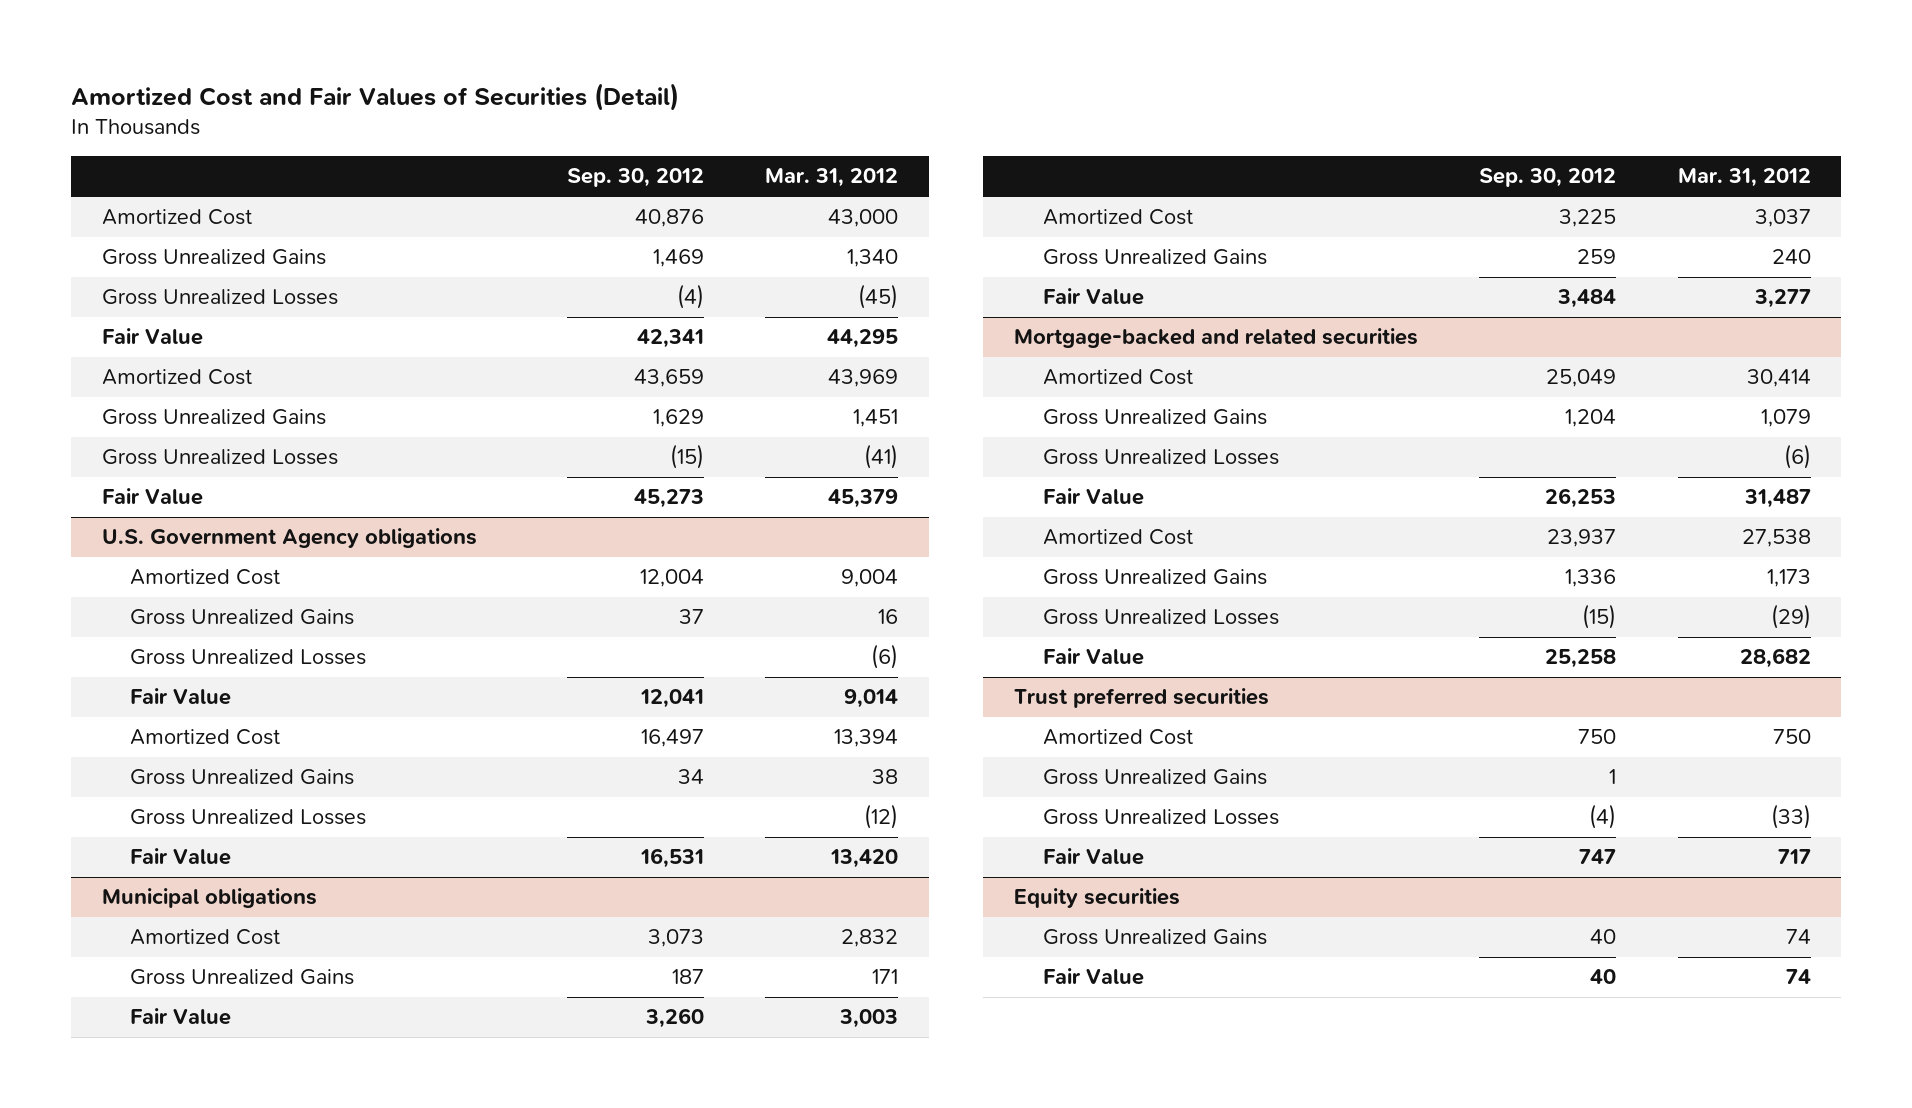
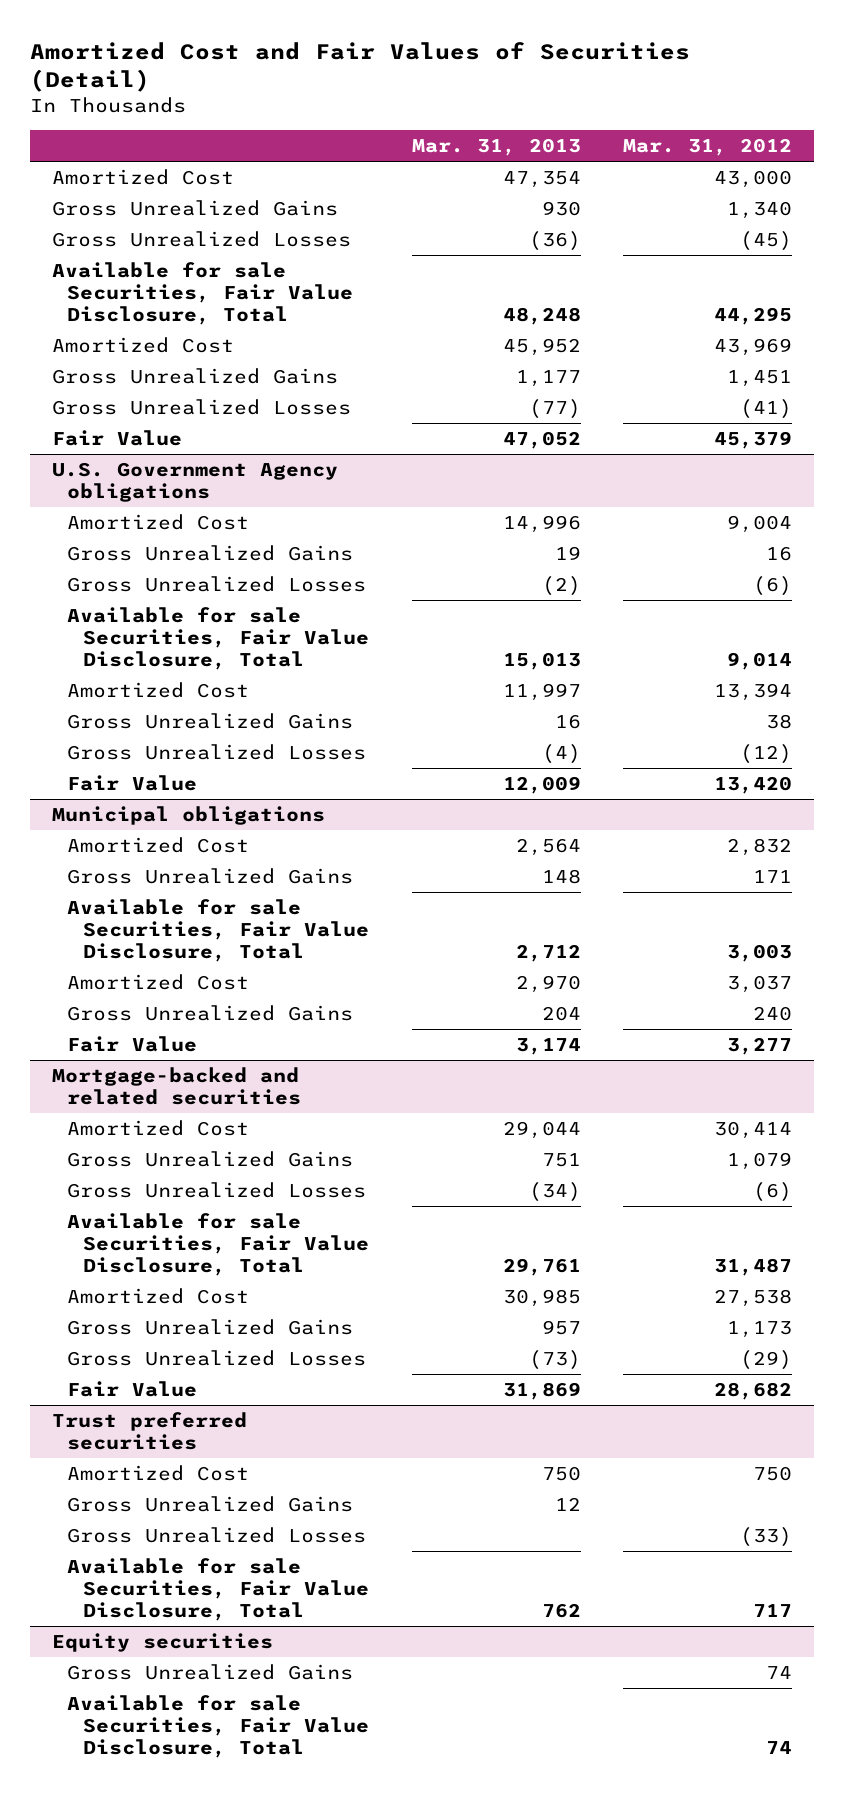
- | Sep. 30, 2012 | Mar. 31, 2012
+ | Mar. 31, 2013 | Mar. 31, 2012
- Fair Value | 42,341 | 44,295
+ Available for sale Securities, Fair Value Disclosure, Total | 48,248 | 44,295
@ U.S. Government Agency obligations
- Fair Value | 12,041 | 9,014
+ Available for sale Securities, Fair Value Disclosure, Total | 15,013 | 9,014
@ Municipal obligations
- Fair Value | 3,260 | 3,003
+ Available for sale Securities, Fair Value Disclosure, Total | 2,712 | 3,003
@ Mortgage-backed and related securities
- Fair Value | 26,253 | 31,487
+ Available for sale Securities, Fair Value Disclosure, Total | 29,761 | 31,487
@ Trust preferred securities
- Fair Value | 747 | 717
+ Available for sale Securities, Fair Value Disclosure, Total | 762 | 717
@ Equity securities
- Fair Value | 40 | 74
+ Available for sale Securities, Fair Value Disclosure, Total | | 74

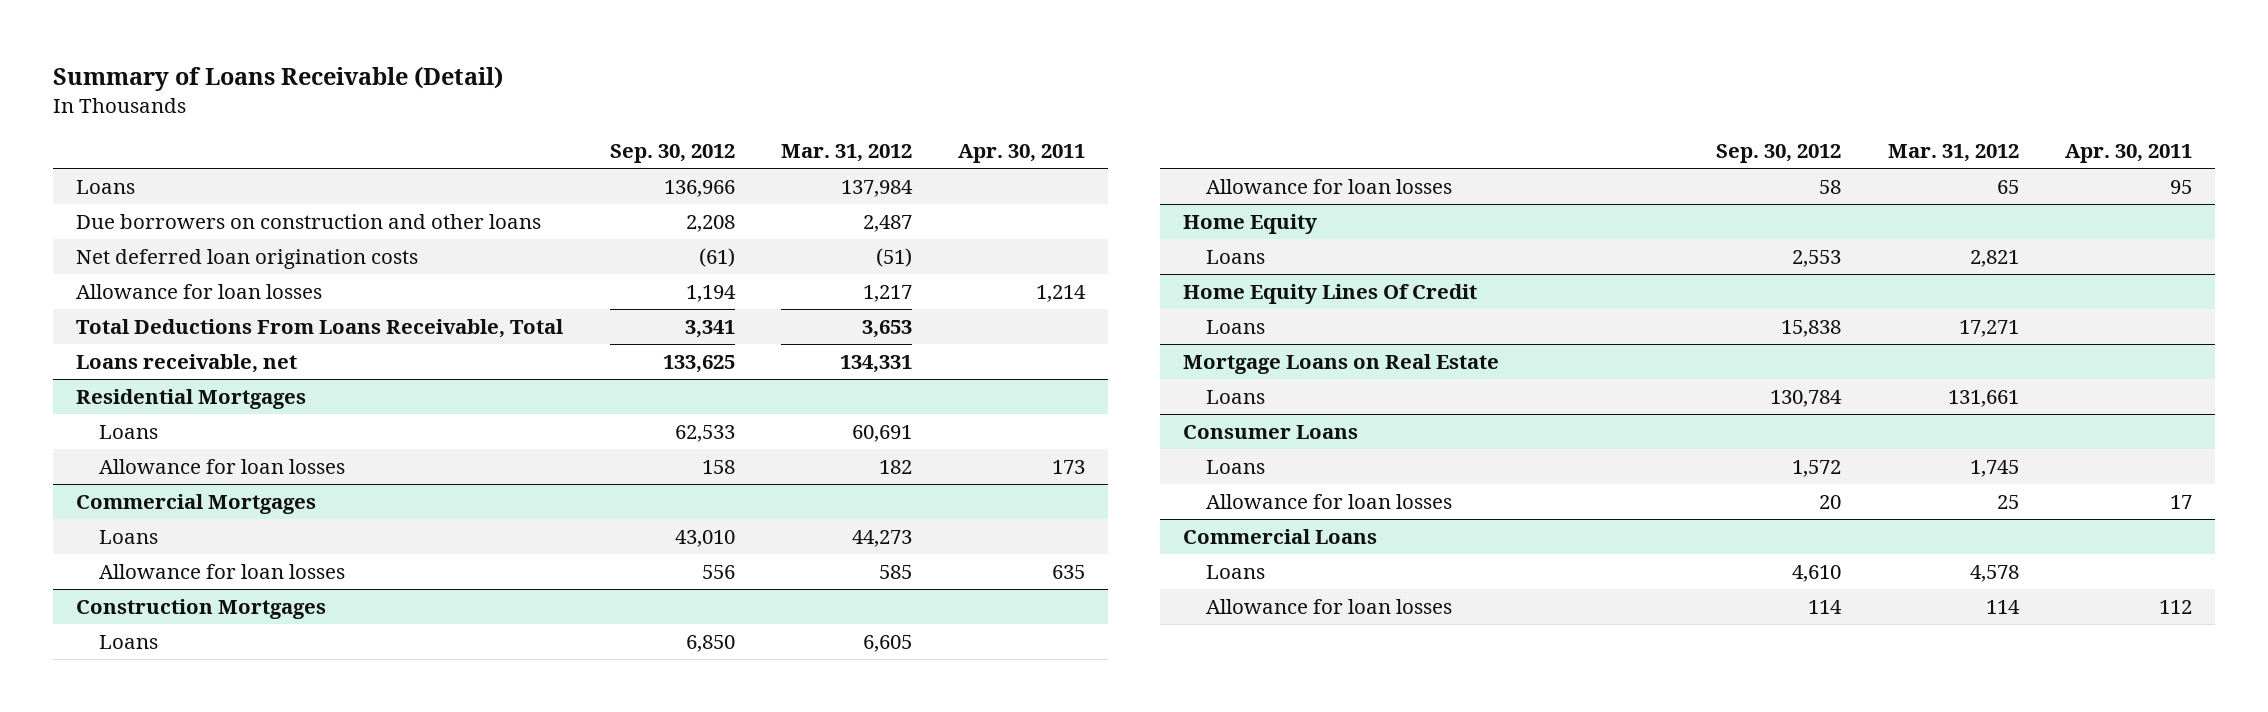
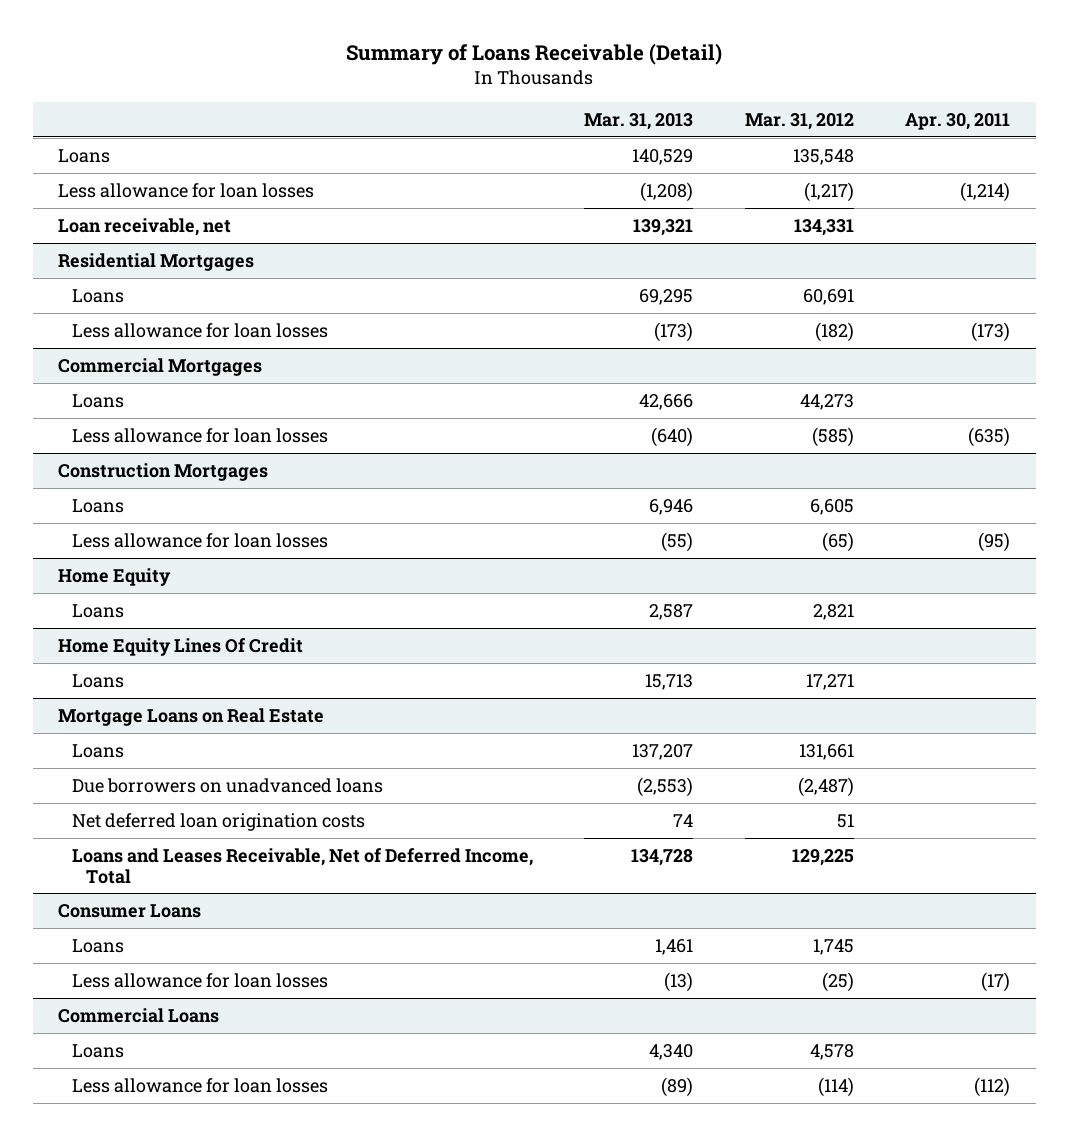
- | Sep. 30, 2012 | Mar. 31, 2012 | Apr. 30, 2011
+ | Mar. 31, 2013 | Mar. 31, 2012 | Apr. 30, 2011
- Loans | 136,966 | 137,984 |
- Due borrowers on construction and other loans | 2,208 | 2,487 |
- Net deferred loan origination costs | (61) | (51) |
- Allowance for loan losses | 1,194 | 1,217 | 1,214
- Total Deductions From Loans Receivable, Total | 3,341 | 3,653 |
- Loans receivable, net | 133,625 | 134,331 |
+ Loans | 140,529 | 135,548 |
+ Less allowance for loan losses | (1,208) | (1,217) | (1,214)
+ Loan receivable, net | 139,321 | 134,331 |
@ Residential Mortgages
- Allowance for loan losses | 158 | 182 | 173
+ Less allowance for loan losses | (173) | (182) | (173)
@ Commercial Mortgages
- Allowance for loan losses | 556 | 585 | 635
+ Less allowance for loan losses | (640) | (585) | (635)
@ Construction Mortgages
- Allowance for loan losses | 58 | 65 | 95
+ Less allowance for loan losses | (55) | (65) | (95)
@ Mortgage Loans on Real Estate
+ Due borrowers on unadvanced loans | (2,553) | (2,487) |
+ Net deferred loan origination costs | 74 | 51 |
+ Loans and Leases Receivable, Net of Deferred Income, Total | 134,728 | 129,225 |
@ Consumer Loans
- Allowance for loan losses | 20 | 25 | 17
+ Less allowance for loan losses | (13) | (25) | (17)
@ Commercial Loans
- Allowance for loan losses | 114 | 114 | 112
+ Less allowance for loan losses | (89) | (114) | (112)

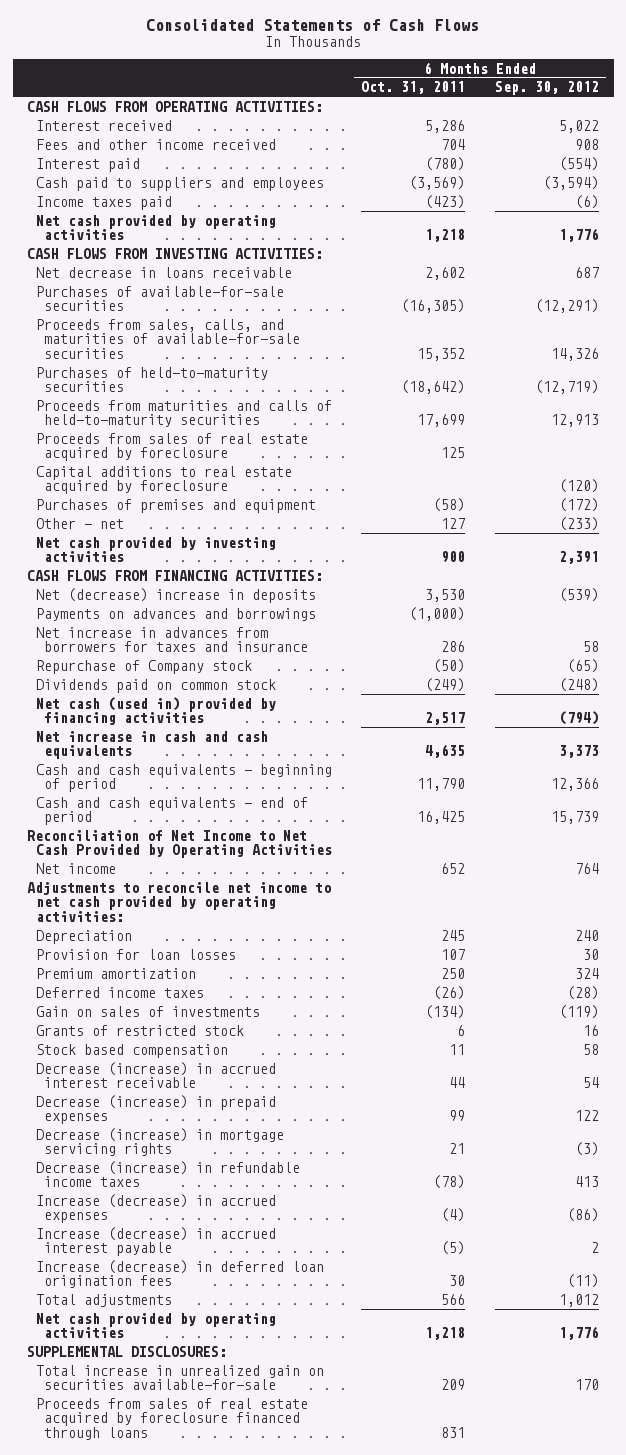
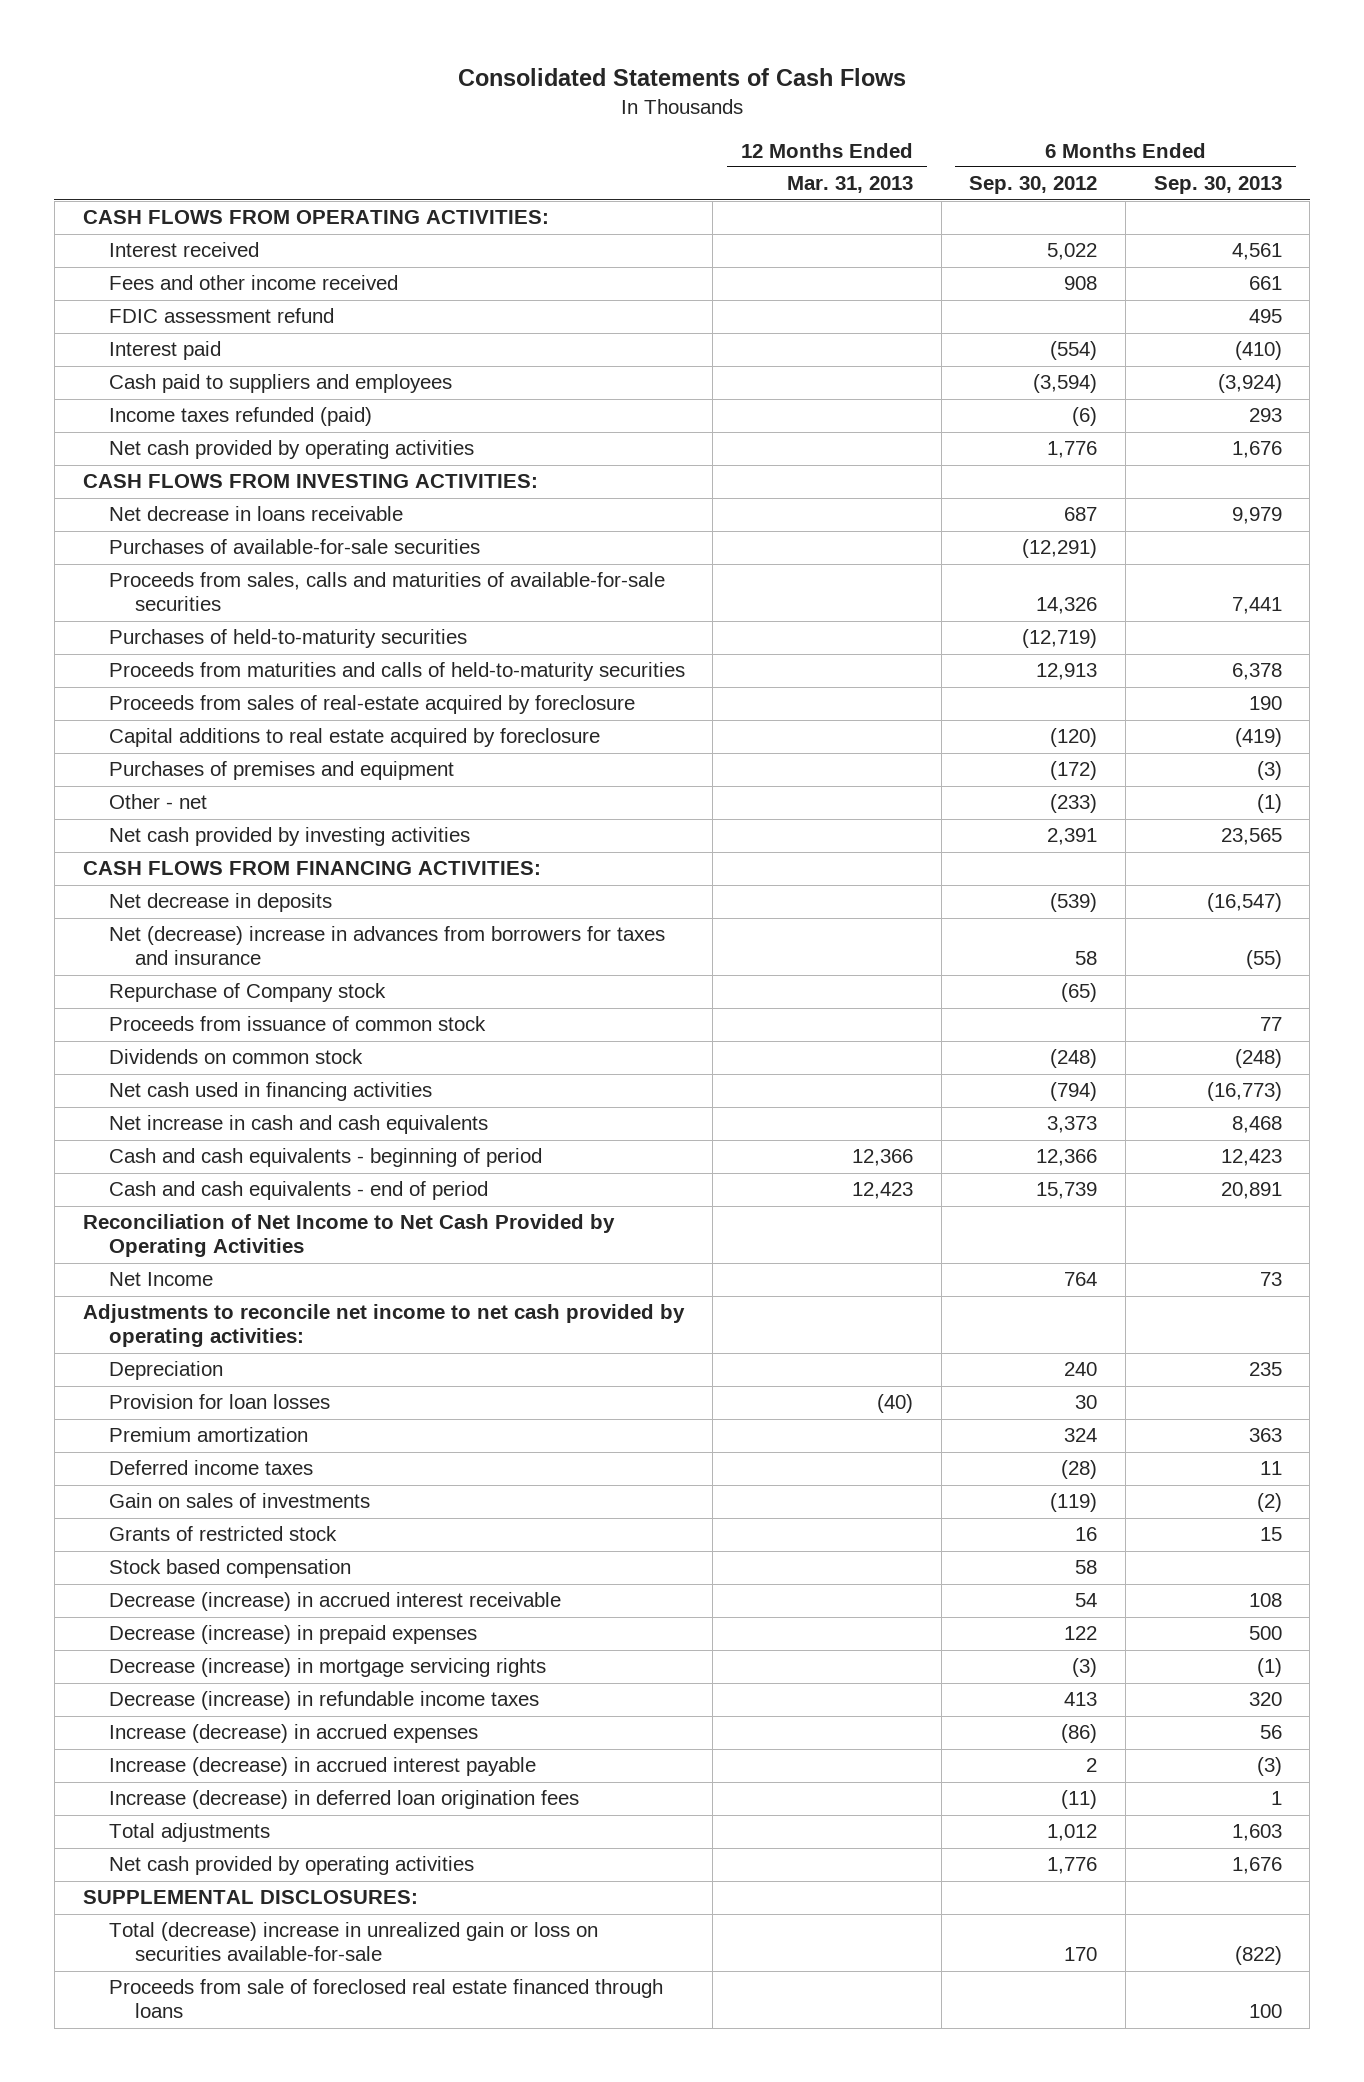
- | 6 Months Ended Oct. 31, 2011 | 6 Months Ended Sep. 30, 2012
+ | 12 Months Ended Mar. 31, 2013 | 6 Months Ended Sep. 30, 2012 | 6 Months Ended Sep. 30, 2013
+ FDIC assessment refund | | | 495
- Income taxes paid | (423) | (6)
+ Income taxes refunded (paid) | | (6) | 293
- Proceeds from sales, calls, and maturities of available-for-sale securities | 15,352 | 14,326
+ Proceeds from sales, calls and maturities of available-for-sale securities | | 14,326 | 7,441
- Proceeds from sales of real estate acquired by foreclosure | 125 |
+ Proceeds from sales of real-estate acquired by foreclosure | | | 190
- Net (decrease) increase in deposits | 3,530 | (539)
- Payments on advances and borrowings | (1,000) |
- Net increase in advances from borrowers for taxes and insurance | 286 | 58
+ Net decrease in deposits | | (539) | (16,547)
+ Net (decrease) increase in advances from borrowers for taxes and insurance | | 58 | (55)
- Dividends paid on common stock | (249) | (248)
- Net cash (used in) provided by financing activities | 2,517 | (794)
+ Proceeds from issuance of common stock | | | 77
+ Dividends on common stock | | (248) | (248)
+ Net cash used in financing activities | | (794) | (16,773)
- Net income | 652 | 764
+ Net Income | | 764 | 73
- Total increase in unrealized gain on securities available-for-sale | 209 | 170
- Proceeds from sales of real estate acquired by foreclosure financed through loans | 831 |
+ Total (decrease) increase in unrealized gain or loss on securities available-for-sale | | 170 | (822)
+ Proceeds from sale of foreclosed real estate financed through loans | | | 100

